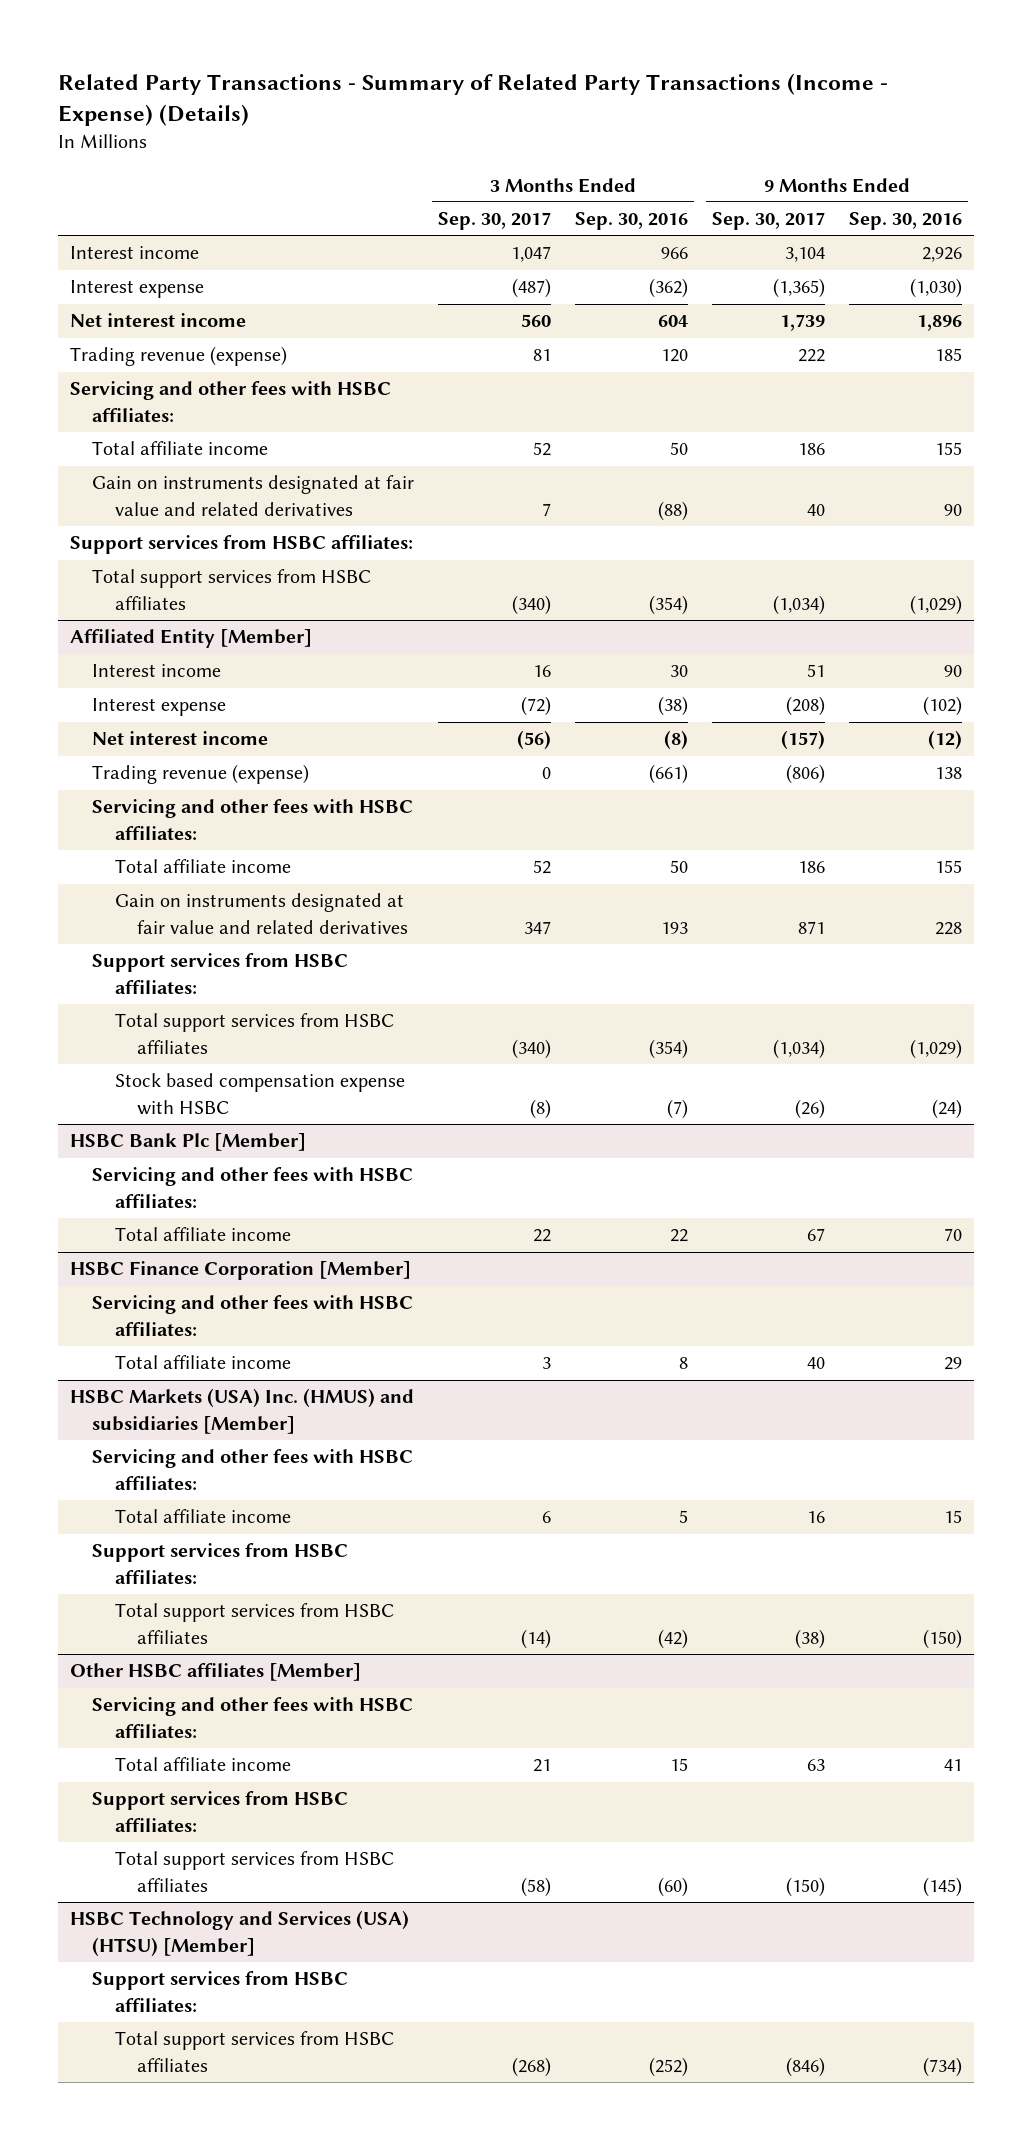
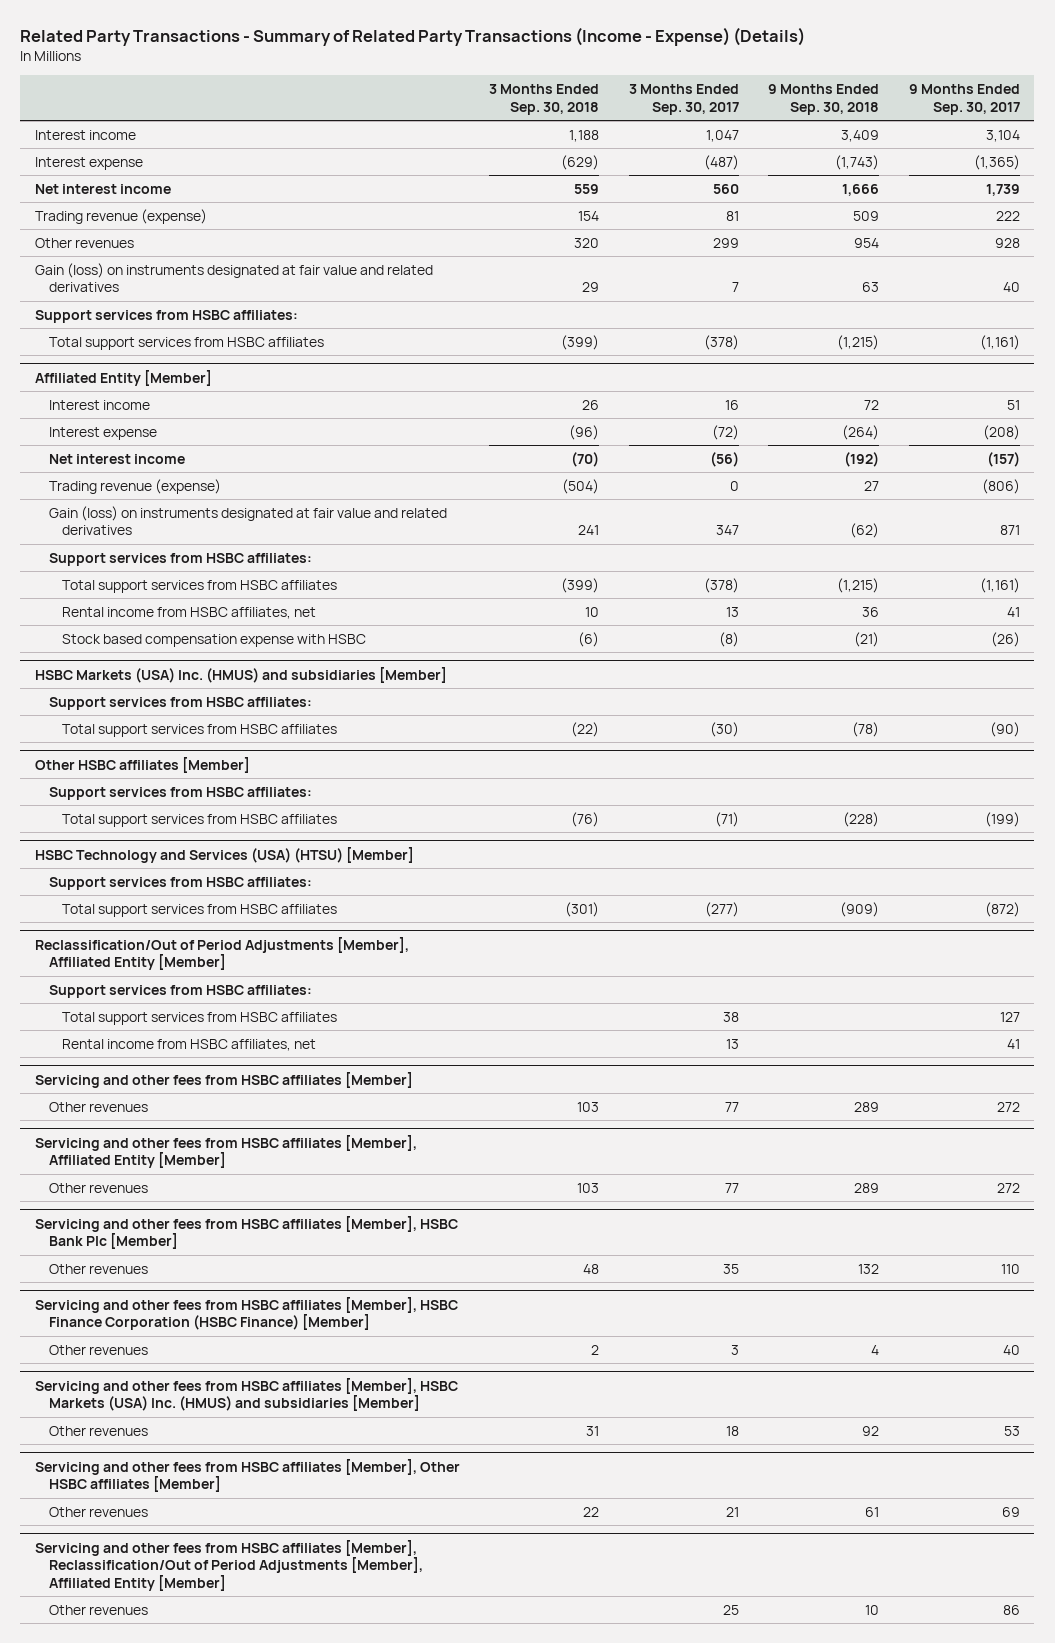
- | 3 Months Ended Sep. 30, 2017 | 3 Months Ended Sep. 30, 2016 | 9 Months Ended Sep. 30, 2017 | 9 Months Ended Sep. 30, 2016
+ | 3 Months Ended Sep. 30, 2018 | 3 Months Ended Sep. 30, 2017 | 9 Months Ended Sep. 30, 2018 | 9 Months Ended Sep. 30, 2017
- Servicing and other fees with HSBC affiliates:
- Total affiliate income | 52 | 50 | 186 | 155
- Gain on instruments designated at fair value and related derivatives | 7 | (88) | 40 | 90
+ Other revenues | 320 | 299 | 954 | 928
+ Gain (loss) on instruments designated at fair value and related derivatives | 29 | 7 | 63 | 40
- Total support services from HSBC affiliates | (340) | (354) | (1,034) | (1,029)
+ Total support services from HSBC affiliates | (399) | (378) | (1,215) | (1,161)
@ Affiliated Entity [Member]
- Servicing and other fees with HSBC affiliates:
- Total affiliate income | 52 | 50 | 186 | 155
- Gain on instruments designated at fair value and related derivatives | 347 | 193 | 871 | 228
+ Gain (loss) on instruments designated at fair value and related derivatives | 241 | 347 | (62) | 871
- Total support services from HSBC affiliates | (340) | (354) | (1,034) | (1,029)
+ Total support services from HSBC affiliates | (399) | (378) | (1,215) | (1,161)
+ Rental income from HSBC affiliates, net | 10 | 13 | 36 | 41
- HSBC Bank Plc [Member]
- Servicing and other fees with HSBC affiliates:
- Total affiliate income | 22 | 22 | 67 | 70
- HSBC Finance Corporation [Member]
- Servicing and other fees with HSBC affiliates:
- Total affiliate income | 3 | 8 | 40 | 29
@ HSBC Markets (USA) Inc. (HMUS) and subsidiaries [Member]
- Servicing and other fees with HSBC affiliates:
- Total affiliate income | 6 | 5 | 16 | 15
- Total support services from HSBC affiliates | (14) | (42) | (38) | (150)
+ Total support services from HSBC affiliates | (22) | (30) | (78) | (90)
@ Other HSBC affiliates [Member]
- Servicing and other fees with HSBC affiliates:
- Total affiliate income | 21 | 15 | 63 | 41
- Total support services from HSBC affiliates | (58) | (60) | (150) | (145)
+ Total support services from HSBC affiliates | (76) | (71) | (228) | (199)
@ HSBC Technology and Services (USA) (HTSU) [Member]
- Total support services from HSBC affiliates | (268) | (252) | (846) | (734)
+ Total support services from HSBC affiliates | (301) | (277) | (909) | (872)
+ Reclassification/Out of Period Adjustments [Member], Affiliated Entity [Member]
+ Support services from HSBC affiliates:
+ Total support services from HSBC affiliates | | 38 | | 127
+ Rental income from HSBC affiliates, net | | 13 | | 41
+ Servicing and other fees from HSBC affiliates [Member]
+ Other revenues | 103 | 77 | 289 | 272
+ Servicing and other fees from HSBC affiliates [Member], Affiliated Entity [Member]
+ Other revenues | 103 | 77 | 289 | 272
+ Servicing and other fees from HSBC affiliates [Member], HSBC Bank Plc [Member]
+ Other revenues | 48 | 35 | 132 | 110
+ Servicing and other fees from HSBC affiliates [Member], HSBC Finance Corporation (HSBC Finance) [Member]
+ Other revenues | 2 | 3 | 4 | 40
+ Servicing and other fees from HSBC affiliates [Member], HSBC Markets (USA) Inc. (HMUS) and subsidiaries [Member]
+ Other revenues | 31 | 18 | 92 | 53
+ Servicing and other fees from HSBC affiliates [Member], Other HSBC affiliates [Member]
+ Other revenues | 22 | 21 | 61 | 69
+ Servicing and other fees from HSBC affiliates [Member], Reclassification/Out of Period Adjustments [Member], Affiliated Entity [Member]
+ Other revenues | | 25 | 10 | 86

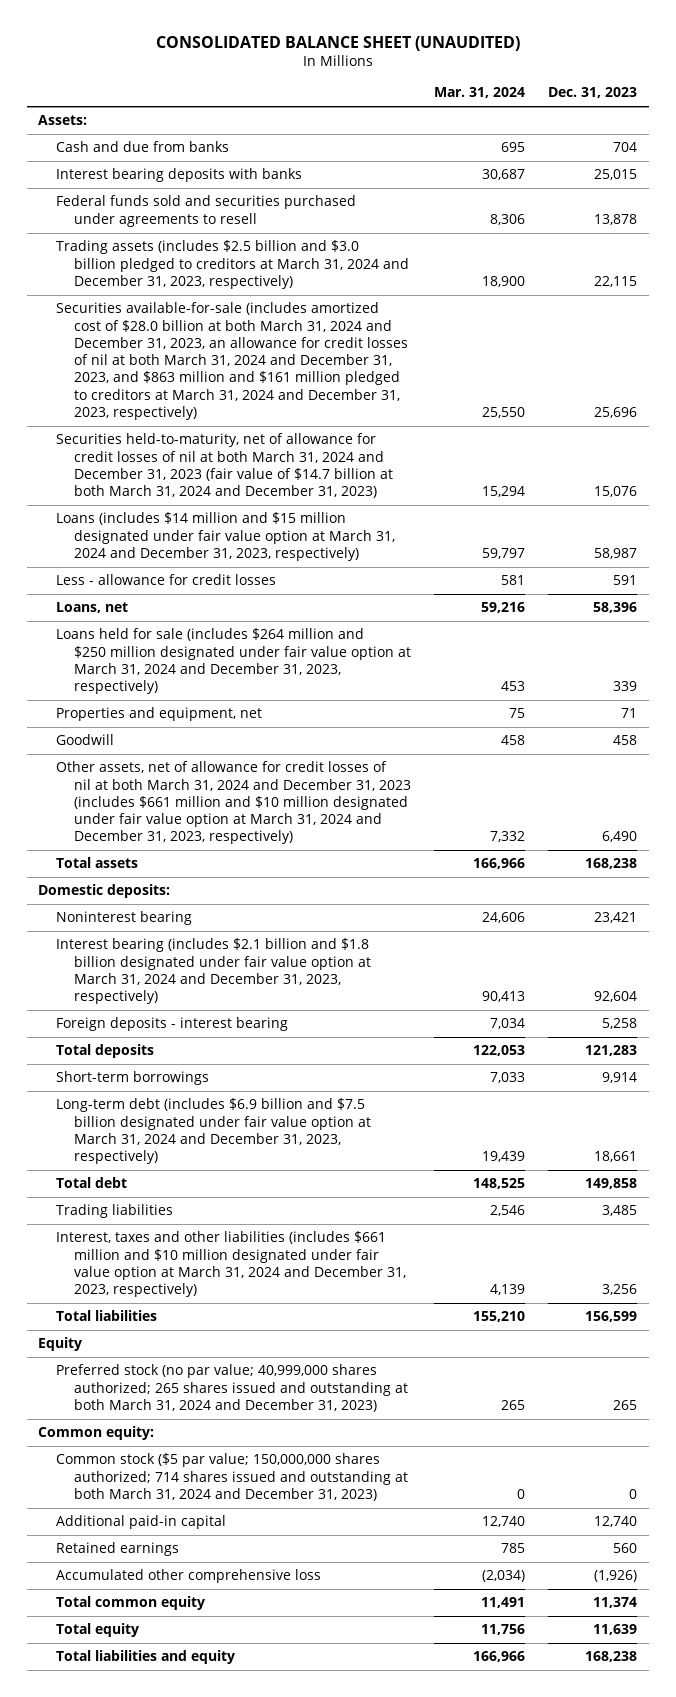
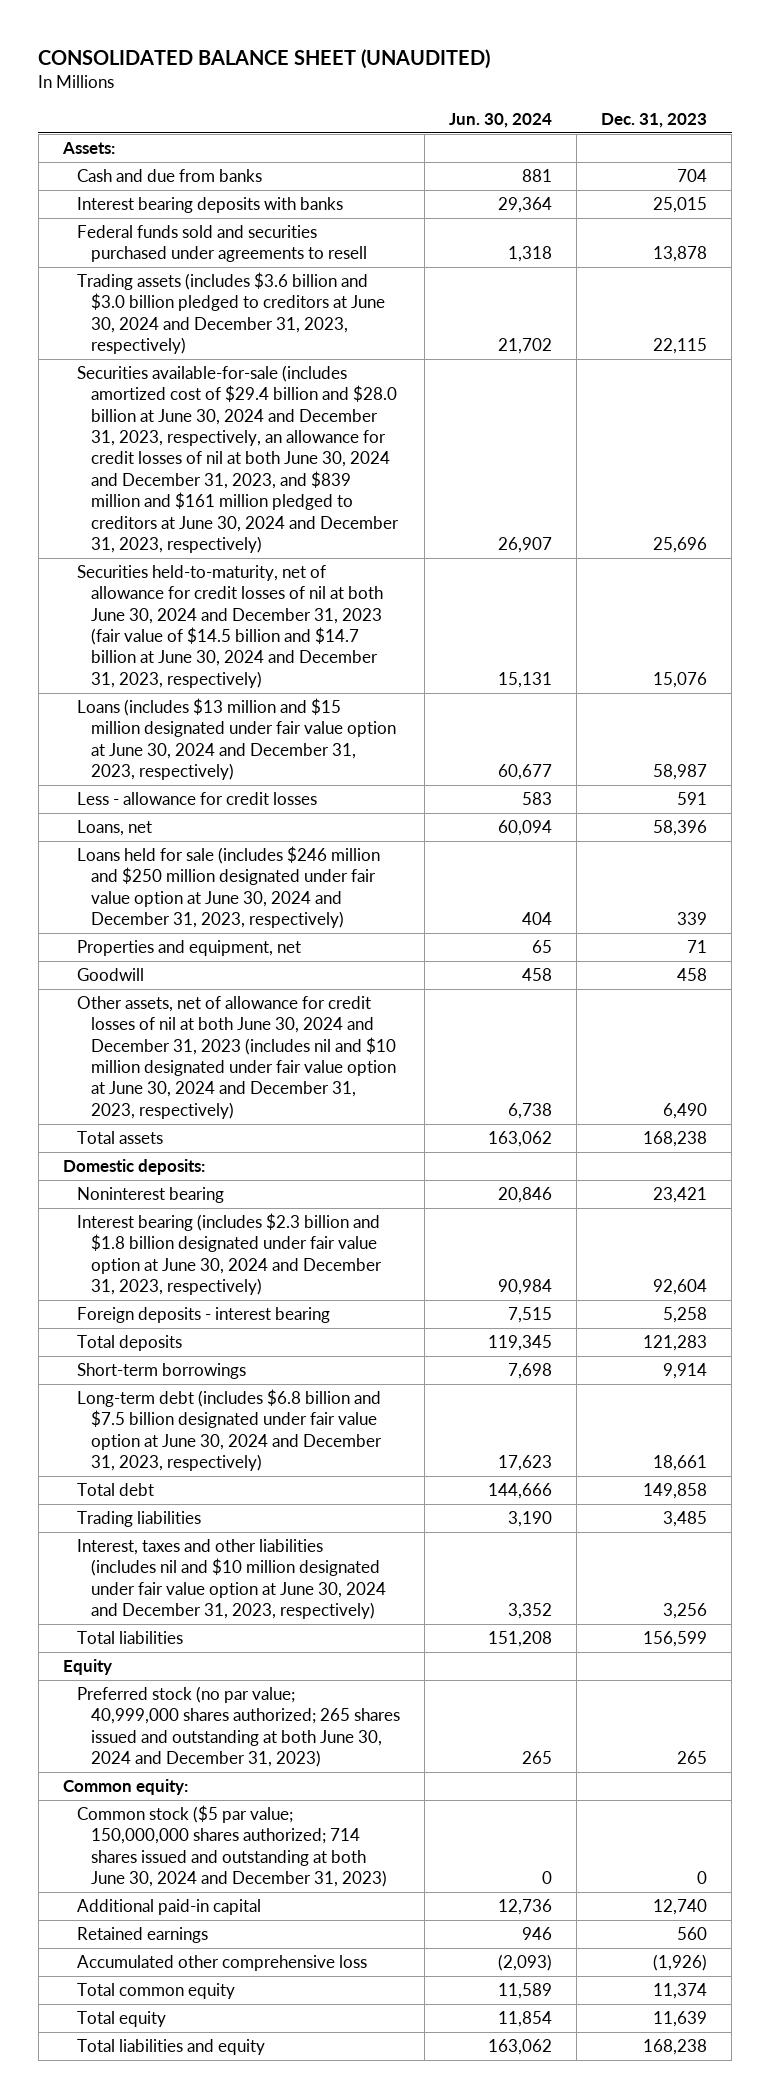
- | Mar. 31, 2024 | Dec. 31, 2023
+ | Jun. 30, 2024 | Dec. 31, 2023
- Trading assets (includes $2.5 billion and $3.0 billion pledged to creditors at March 31, 2024 and December 31, 2023, respectively) | 18,900 | 22,115
- Securities available-for-sale (includes amortized cost of $28.0 billion at both March 31, 2024 and December 31, 2023, an allowance for credit losses of nil at both March 31, 2024 and December 31, 2023, and $863 million and $161 million pledged to creditors at March 31, 2024 and December 31, 2023, respectively) | 25,550 | 25,696
- Securities held-to-maturity, net of allowance for credit losses of nil at both March 31, 2024 and December 31, 2023 (fair value of $14.7 billion at both March 31, 2024 and December 31, 2023) | 15,294 | 15,076
- Loans (includes $14 million and $15 million designated under fair value option at March 31, 2024 and December 31, 2023, respectively) | 59,797 | 58,987
+ Trading assets (includes $3.6 billion and $3.0 billion pledged to creditors at June 30, 2024 and December 31, 2023, respectively) | 21,702 | 22,115
+ Securities available-for-sale (includes amortized cost of $29.4 billion and $28.0 billion at June 30, 2024 and December 31, 2023, respectively, an allowance for credit losses of nil at both June 30, 2024 and December 31, 2023, and $839 million and $161 million pledged to creditors at June 30, 2024 and December 31, 2023, respectively) | 26,907 | 25,696
+ Securities held-to-maturity, net of allowance for credit losses of nil at both June 30, 2024 and December 31, 2023 (fair value of $14.5 billion and $14.7 billion at June 30, 2024 and December 31, 2023, respectively) | 15,131 | 15,076
+ Loans (includes $13 million and $15 million designated under fair value option at June 30, 2024 and December 31, 2023, respectively) | 60,677 | 58,987
- Loans held for sale (includes $264 million and $250 million designated under fair value option at March 31, 2024 and December 31, 2023, respectively) | 453 | 339
+ Loans held for sale (includes $246 million and $250 million designated under fair value option at June 30, 2024 and December 31, 2023, respectively) | 404 | 339
- Other assets, net of allowance for credit losses of nil at both March 31, 2024 and December 31, 2023 (includes $661 million and $10 million designated under fair value option at March 31, 2024 and December 31, 2023, respectively) | 7,332 | 6,490
+ Other assets, net of allowance for credit losses of nil at both June 30, 2024 and December 31, 2023 (includes nil and $10 million designated under fair value option at June 30, 2024 and December 31, 2023, respectively) | 6,738 | 6,490
- Interest bearing (includes $2.1 billion and $1.8 billion designated under fair value option at March 31, 2024 and December 31, 2023, respectively) | 90,413 | 92,604
+ Interest bearing (includes $2.3 billion and $1.8 billion designated under fair value option at June 30, 2024 and December 31, 2023, respectively) | 90,984 | 92,604
- Long-term debt (includes $6.9 billion and $7.5 billion designated under fair value option at March 31, 2024 and December 31, 2023, respectively) | 19,439 | 18,661
+ Long-term debt (includes $6.8 billion and $7.5 billion designated under fair value option at June 30, 2024 and December 31, 2023, respectively) | 17,623 | 18,661
- Interest, taxes and other liabilities (includes $661 million and $10 million designated under fair value option at March 31, 2024 and December 31, 2023, respectively) | 4,139 | 3,256
+ Interest, taxes and other liabilities (includes nil and $10 million designated under fair value option at June 30, 2024 and December 31, 2023, respectively) | 3,352 | 3,256
- Preferred stock (no par value; 40,999,000 shares authorized; 265 shares issued and outstanding at both March 31, 2024 and December 31, 2023) | 265 | 265
+ Preferred stock (no par value; 40,999,000 shares authorized; 265 shares issued and outstanding at both June 30, 2024 and December 31, 2023) | 265 | 265
- Common stock ($5 par value; 150,000,000 shares authorized; 714 shares issued and outstanding at both March 31, 2024 and December 31, 2023) | 0 | 0
+ Common stock ($5 par value; 150,000,000 shares authorized; 714 shares issued and outstanding at both June 30, 2024 and December 31, 2023) | 0 | 0

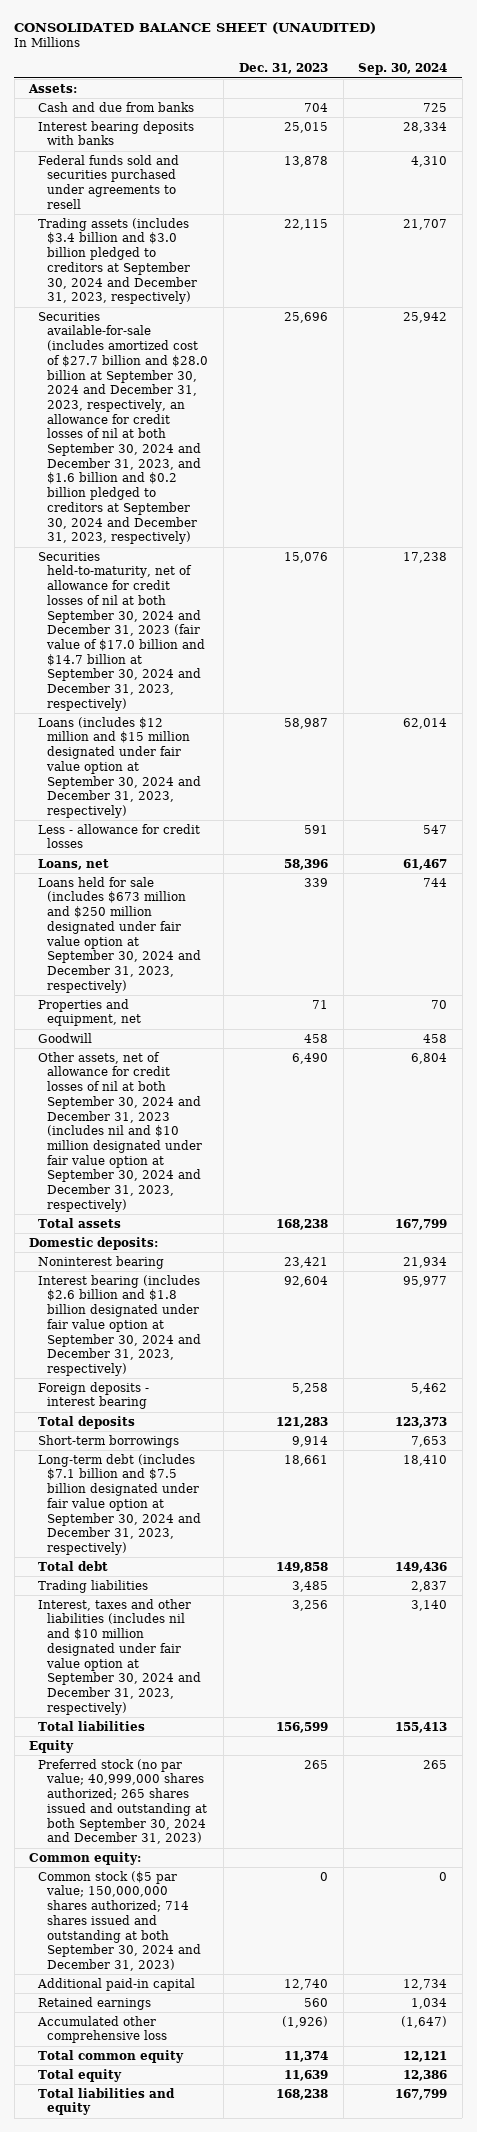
- | Jun. 30, 2024 | Dec. 31, 2023
+ | Dec. 31, 2023 | Sep. 30, 2024
- Trading assets (includes $3.6 billion and $3.0 billion pledged to creditors at June 30, 2024 and December 31, 2023, respectively) | 21,702 | 22,115
- Securities available-for-sale (includes amortized cost of $29.4 billion and $28.0 billion at June 30, 2024 and December 31, 2023, respectively, an allowance for credit losses of nil at both June 30, 2024 and December 31, 2023, and $839 million and $161 million pledged to creditors at June 30, 2024 and December 31, 2023, respectively) | 26,907 | 25,696
- Securities held-to-maturity, net of allowance for credit losses of nil at both June 30, 2024 and December 31, 2023 (fair value of $14.5 billion and $14.7 billion at June 30, 2024 and December 31, 2023, respectively) | 15,131 | 15,076
- Loans (includes $13 million and $15 million designated under fair value option at June 30, 2024 and December 31, 2023, respectively) | 60,677 | 58,987
+ Trading assets (includes $3.4 billion and $3.0 billion pledged to creditors at September 30, 2024 and December 31, 2023, respectively) | 22,115 | 21,707
+ Securities available-for-sale (includes amortized cost of $27.7 billion and $28.0 billion at September 30, 2024 and December 31, 2023, respectively, an allowance for credit losses of nil at both September 30, 2024 and December 31, 2023, and $1.6 billion and $0.2 billion pledged to creditors at September 30, 2024 and December 31, 2023, respectively) | 25,696 | 25,942
+ Securities held-to-maturity, net of allowance for credit losses of nil at both September 30, 2024 and December 31, 2023 (fair value of $17.0 billion and $14.7 billion at September 30, 2024 and December 31, 2023, respectively) | 15,076 | 17,238
+ Loans (includes $12 million and $15 million designated under fair value option at September 30, 2024 and December 31, 2023, respectively) | 58,987 | 62,014
- Loans held for sale (includes $246 million and $250 million designated under fair value option at June 30, 2024 and December 31, 2023, respectively) | 404 | 339
+ Loans held for sale (includes $673 million and $250 million designated under fair value option at September 30, 2024 and December 31, 2023, respectively) | 339 | 744
- Other assets, net of allowance for credit losses of nil at both June 30, 2024 and December 31, 2023 (includes nil and $10 million designated under fair value option at June 30, 2024 and December 31, 2023, respectively) | 6,738 | 6,490
+ Other assets, net of allowance for credit losses of nil at both September 30, 2024 and December 31, 2023 (includes nil and $10 million designated under fair value option at September 30, 2024 and December 31, 2023, respectively) | 6,490 | 6,804
- Interest bearing (includes $2.3 billion and $1.8 billion designated under fair value option at June 30, 2024 and December 31, 2023, respectively) | 90,984 | 92,604
+ Interest bearing (includes $2.6 billion and $1.8 billion designated under fair value option at September 30, 2024 and December 31, 2023, respectively) | 92,604 | 95,977
- Long-term debt (includes $6.8 billion and $7.5 billion designated under fair value option at June 30, 2024 and December 31, 2023, respectively) | 17,623 | 18,661
+ Long-term debt (includes $7.1 billion and $7.5 billion designated under fair value option at September 30, 2024 and December 31, 2023, respectively) | 18,661 | 18,410
- Interest, taxes and other liabilities (includes nil and $10 million designated under fair value option at June 30, 2024 and December 31, 2023, respectively) | 3,352 | 3,256
+ Interest, taxes and other liabilities (includes nil and $10 million designated under fair value option at September 30, 2024 and December 31, 2023, respectively) | 3,256 | 3,140
- Preferred stock (no par value; 40,999,000 shares authorized; 265 shares issued and outstanding at both June 30, 2024 and December 31, 2023) | 265 | 265
+ Preferred stock (no par value; 40,999,000 shares authorized; 265 shares issued and outstanding at both September 30, 2024 and December 31, 2023) | 265 | 265
- Common stock ($5 par value; 150,000,000 shares authorized; 714 shares issued and outstanding at both June 30, 2024 and December 31, 2023) | 0 | 0
+ Common stock ($5 par value; 150,000,000 shares authorized; 714 shares issued and outstanding at both September 30, 2024 and December 31, 2023) | 0 | 0

